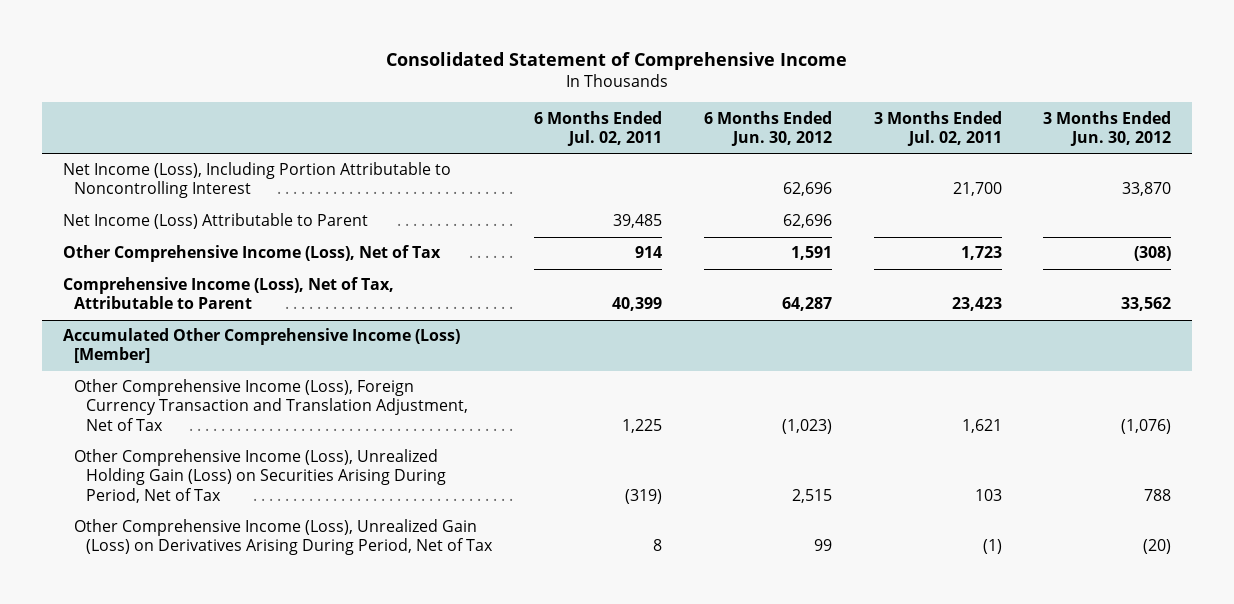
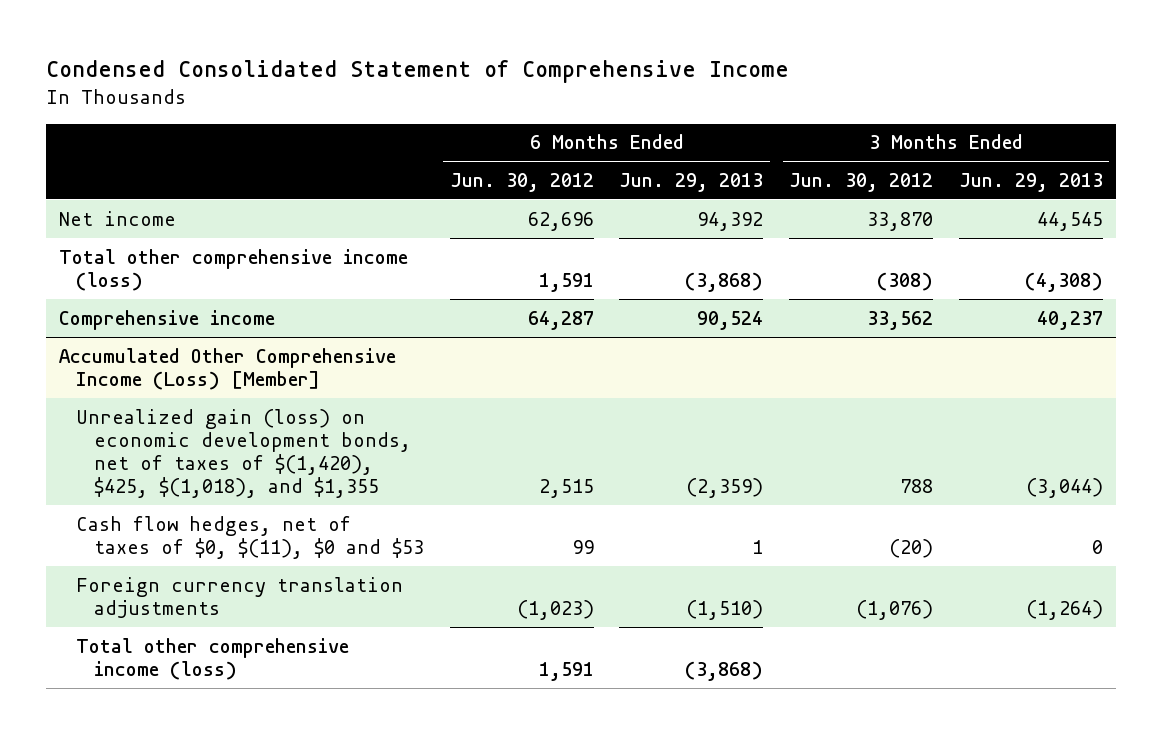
- Consolidated Statement of Comprehensive Income
+ Condensed Consolidated Statement of Comprehensive Income
- | 6 Months Ended Jul. 02, 2011 | 6 Months Ended Jun. 30, 2012 | 3 Months Ended Jul. 02, 2011 | 3 Months Ended Jun. 30, 2012
+ | 6 Months Ended Jun. 30, 2012 | 6 Months Ended Jun. 29, 2013 | 3 Months Ended Jun. 30, 2012 | 3 Months Ended Jun. 29, 2013
- Net Income (Loss), Including Portion Attributable to Noncontrolling Interest | | 62,696 | 21,700 | 33,870
- Net Income (Loss) Attributable to Parent | 39,485 | 62,696 | |
- Other Comprehensive Income (Loss), Net of Tax | 914 | 1,591 | 1,723 | (308)
- Comprehensive Income (Loss), Net of Tax, Attributable to Parent | 40,399 | 64,287 | 23,423 | 33,562
+ Net income | 62,696 | 94,392 | 33,870 | 44,545
+ Total other comprehensive income (loss) | 1,591 | (3,868) | (308) | (4,308)
+ Comprehensive income | 64,287 | 90,524 | 33,562 | 40,237
@ Accumulated Other Comprehensive Income (Loss) [Member]
- Other Comprehensive Income (Loss), Foreign Currency Transaction and Translation Adjustment, Net of Tax | 1,225 | (1,023) | 1,621 | (1,076)
- Other Comprehensive Income (Loss), Unrealized Holding Gain (Loss) on Securities Arising During Period, Net of Tax | (319) | 2,515 | 103 | 788
- Other Comprehensive Income (Loss), Unrealized Gain (Loss) on Derivatives Arising During Period, Net of Tax | 8 | 99 | (1) | (20)
+ Unrealized gain (loss) on economic development bonds, net of taxes of $(1,420), $425, $(1,018), and $1,355 | 2,515 | (2,359) | 788 | (3,044)
+ Cash flow hedges, net of taxes of $0, $(11), $0 and $53 | 99 | 1 | (20) | 0
+ Foreign currency translation adjustments | (1,023) | (1,510) | (1,076) | (1,264)
+ Total other comprehensive income (loss) | 1,591 | (3,868) | |

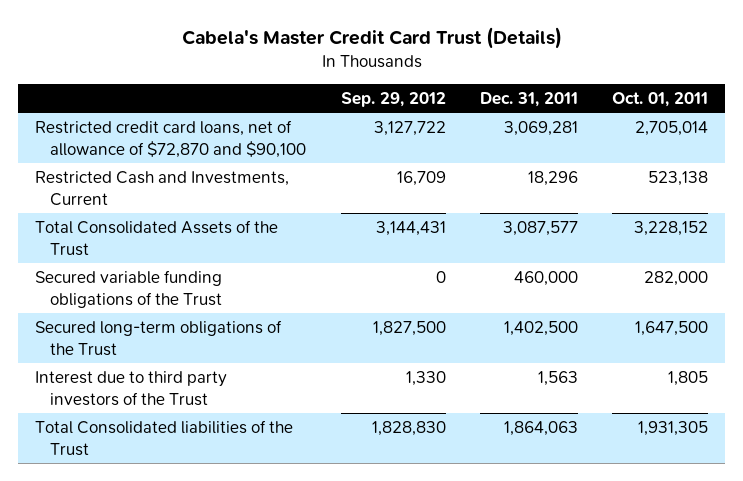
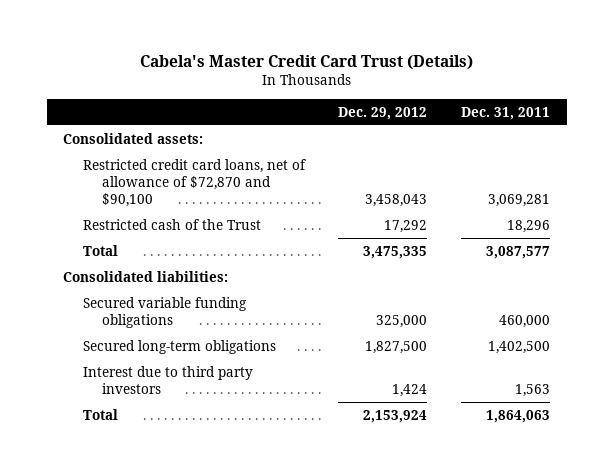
- | Sep. 29, 2012 | Dec. 31, 2011 | Oct. 01, 2011
+ | Dec. 29, 2012 | Dec. 31, 2011
+ Consolidated assets:
- Restricted Cash and Investments, Current | 16,709 | 18,296 | 523,138
- Total Consolidated Assets of the Trust | 3,144,431 | 3,087,577 | 3,228,152
- Secured variable funding obligations of the Trust | 0 | 460,000 | 282,000
- Secured long-term obligations of the Trust | 1,827,500 | 1,402,500 | 1,647,500
- Interest due to third party investors of the Trust | 1,330 | 1,563 | 1,805
- Total Consolidated liabilities of the Trust | 1,828,830 | 1,864,063 | 1,931,305
+ Restricted cash of the Trust | 17,292 | 18,296
+ Total | 3,475,335 | 3,087,577
+ Consolidated liabilities:
+ Secured variable funding obligations | 325,000 | 460,000
+ Secured long-term obligations | 1,827,500 | 1,402,500
+ Interest due to third party investors | 1,424 | 1,563
+ Total | 2,153,924 | 1,864,063

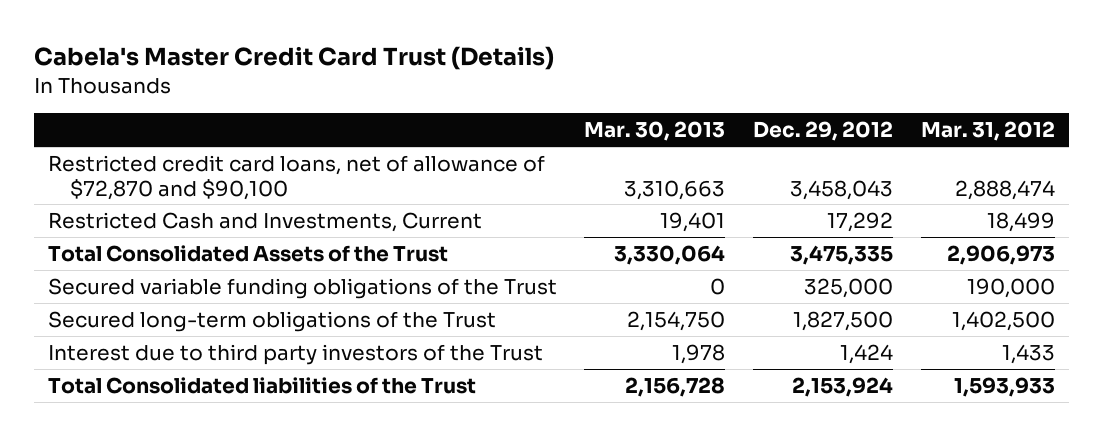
- | Dec. 29, 2012 | Dec. 31, 2011
+ | Mar. 30, 2013 | Dec. 29, 2012 | Mar. 31, 2012
- Consolidated assets:
- Restricted cash of the Trust | 17,292 | 18,296
- Total | 3,475,335 | 3,087,577
- Consolidated liabilities:
- Secured variable funding obligations | 325,000 | 460,000
- Secured long-term obligations | 1,827,500 | 1,402,500
- Interest due to third party investors | 1,424 | 1,563
- Total | 2,153,924 | 1,864,063
+ Restricted Cash and Investments, Current | 19,401 | 17,292 | 18,499
+ Total Consolidated Assets of the Trust | 3,330,064 | 3,475,335 | 2,906,973
+ Secured variable funding obligations of the Trust | 0 | 325,000 | 190,000
+ Secured long-term obligations of the Trust | 2,154,750 | 1,827,500 | 1,402,500
+ Interest due to third party investors of the Trust | 1,978 | 1,424 | 1,433
+ Total Consolidated liabilities of the Trust | 2,156,728 | 2,153,924 | 1,593,933

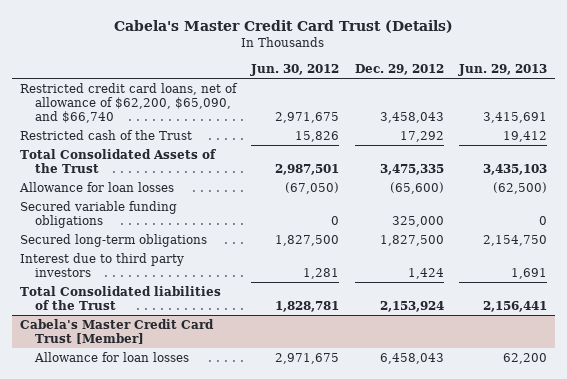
- | Mar. 30, 2013 | Dec. 29, 2012 | Mar. 31, 2012
+ | Jun. 30, 2012 | Dec. 29, 2012 | Jun. 29, 2013
- Restricted credit card loans, net of allowance of $72,870 and $90,100 | 3,310,663 | 3,458,043 | 2,888,474
- Restricted Cash and Investments, Current | 19,401 | 17,292 | 18,499
+ Restricted credit card loans, net of allowance of $62,200, $65,090, and $66,740 | 2,971,675 | 3,458,043 | 3,415,691
+ Restricted cash of the Trust | 15,826 | 17,292 | 19,412
- Secured variable funding obligations of the Trust | 0 | 325,000 | 190,000
- Secured long-term obligations of the Trust | 2,154,750 | 1,827,500 | 1,402,500
- Interest due to third party investors of the Trust | 1,978 | 1,424 | 1,433
+ Allowance for loan losses | (67,050) | (65,600) | (62,500)
+ Secured variable funding obligations | 0 | 325,000 | 0
+ Secured long-term obligations | 1,827,500 | 1,827,500 | 2,154,750
+ Interest due to third party investors | 1,281 | 1,424 | 1,691
+ Cabela's Master Credit Card Trust [Member]
+ Allowance for loan losses | 2,971,675 | 6,458,043 | 62,200

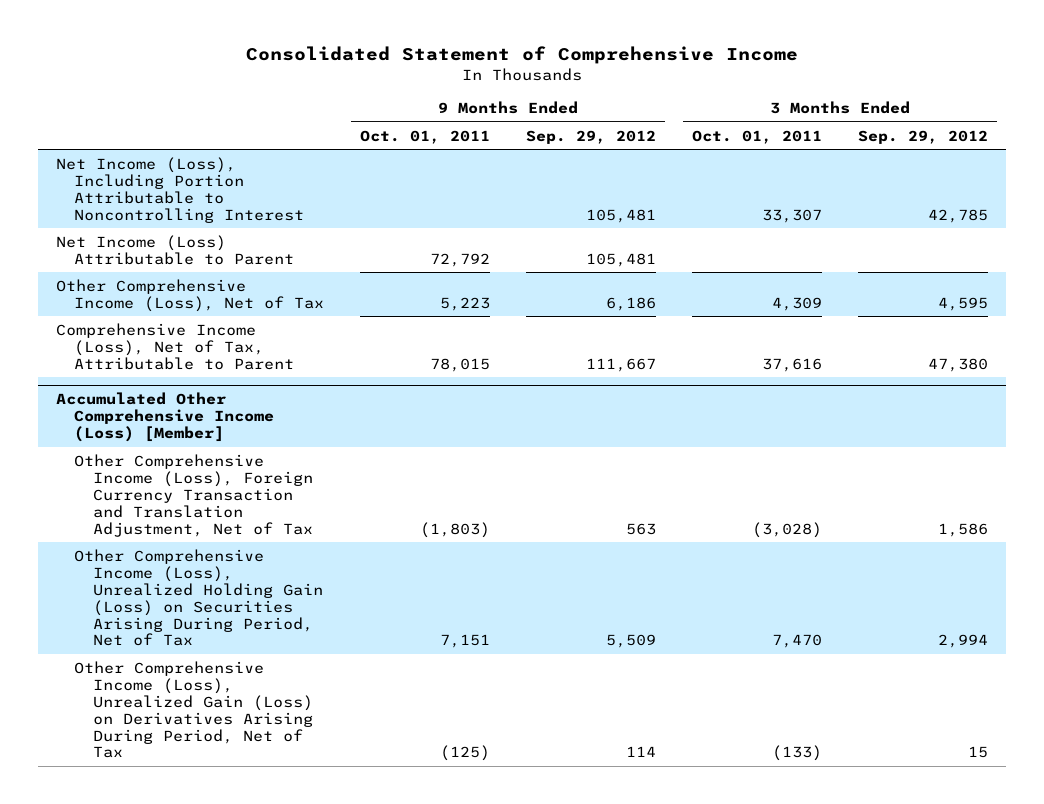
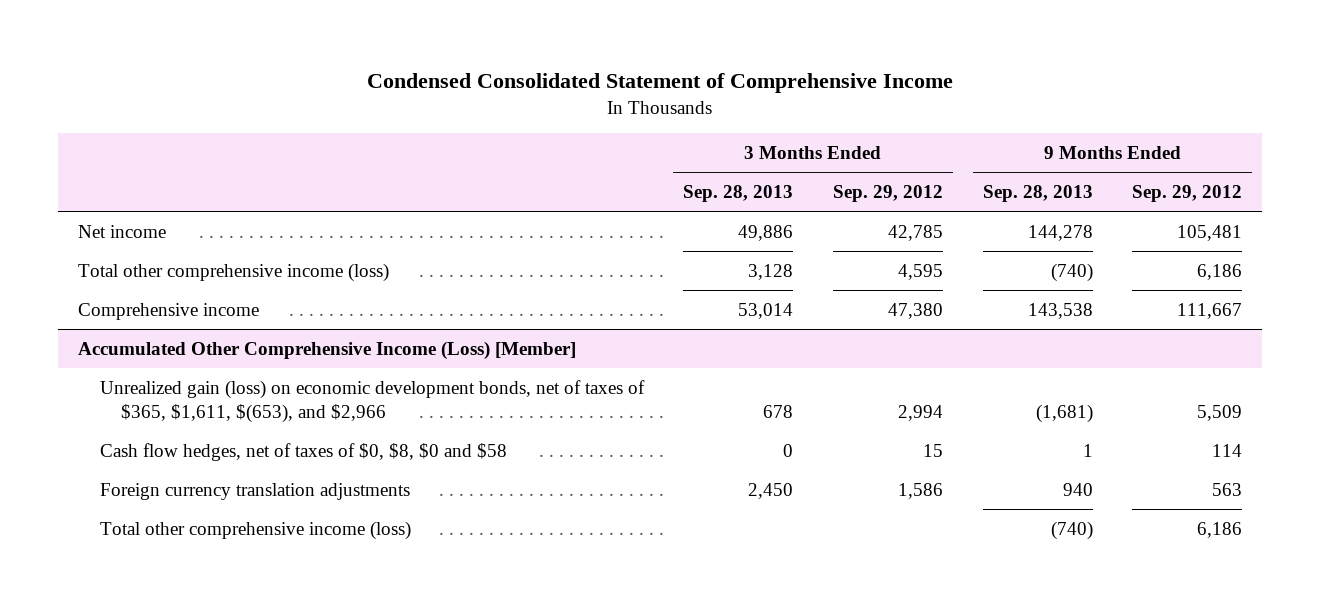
- Consolidated Statement of Comprehensive Income
+ Condensed Consolidated Statement of Comprehensive Income
- | 9 Months Ended Oct. 01, 2011 | 9 Months Ended Sep. 29, 2012 | 3 Months Ended Oct. 01, 2011 | 3 Months Ended Sep. 29, 2012
+ | 3 Months Ended Sep. 28, 2013 | 3 Months Ended Sep. 29, 2012 | 9 Months Ended Sep. 28, 2013 | 9 Months Ended Sep. 29, 2012
- Net Income (Loss), Including Portion Attributable to Noncontrolling Interest | | 105,481 | 33,307 | 42,785
- Net Income (Loss) Attributable to Parent | 72,792 | 105,481 | |
- Other Comprehensive Income (Loss), Net of Tax | 5,223 | 6,186 | 4,309 | 4,595
- Comprehensive Income (Loss), Net of Tax, Attributable to Parent | 78,015 | 111,667 | 37,616 | 47,380
+ Net income | 49,886 | 42,785 | 144,278 | 105,481
+ Total other comprehensive income (loss) | 3,128 | 4,595 | (740) | 6,186
+ Comprehensive income | 53,014 | 47,380 | 143,538 | 111,667
@ Accumulated Other Comprehensive Income (Loss) [Member]
- Other Comprehensive Income (Loss), Foreign Currency Transaction and Translation Adjustment, Net of Tax | (1,803) | 563 | (3,028) | 1,586
- Other Comprehensive Income (Loss), Unrealized Holding Gain (Loss) on Securities Arising During Period, Net of Tax | 7,151 | 5,509 | 7,470 | 2,994
- Other Comprehensive Income (Loss), Unrealized Gain (Loss) on Derivatives Arising During Period, Net of Tax | (125) | 114 | (133) | 15
+ Unrealized gain (loss) on economic development bonds, net of taxes of $365, $1,611, $(653), and $2,966 | 678 | 2,994 | (1,681) | 5,509
+ Cash flow hedges, net of taxes of $0, $8, $0 and $58 | 0 | 15 | 1 | 114
+ Foreign currency translation adjustments | 2,450 | 1,586 | 940 | 563
+ Total other comprehensive income (loss) | | | (740) | 6,186

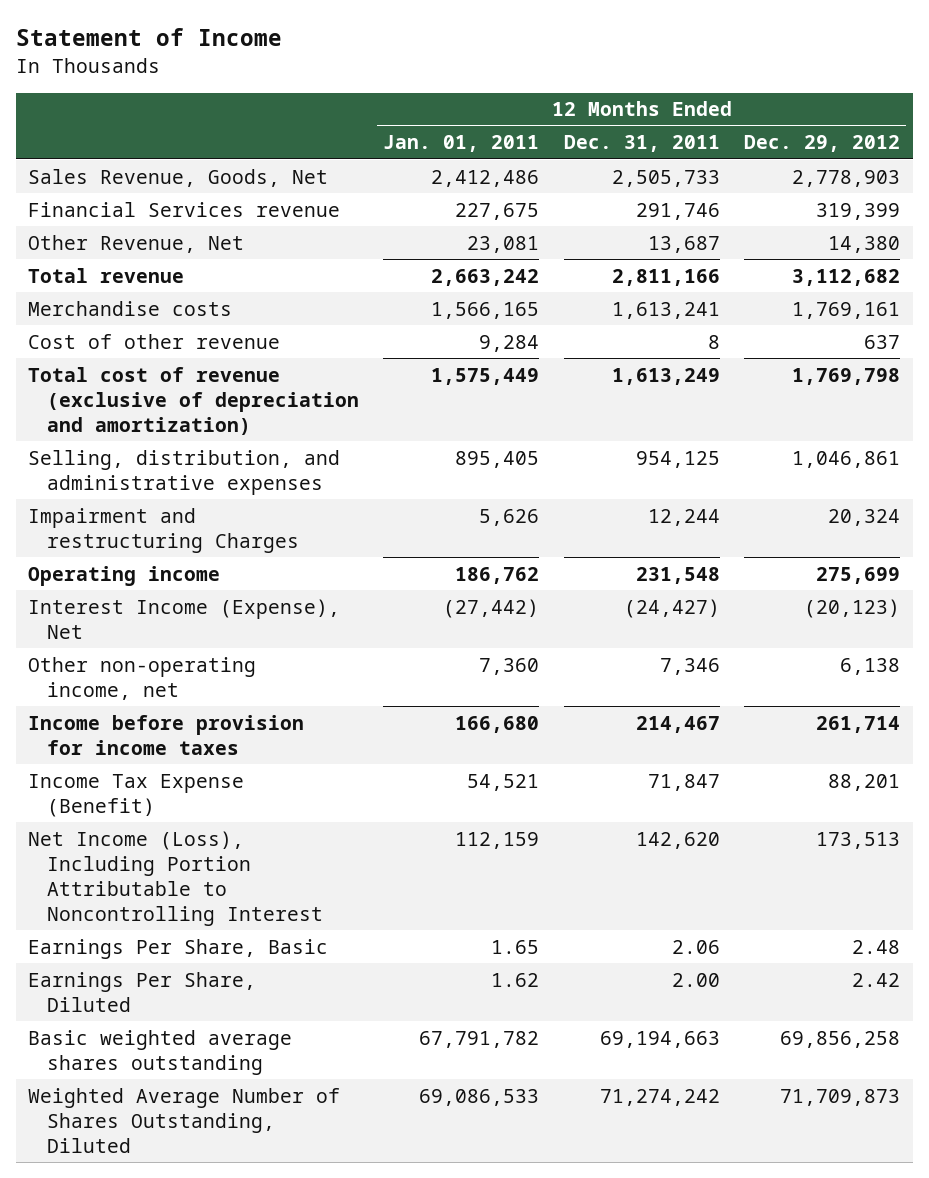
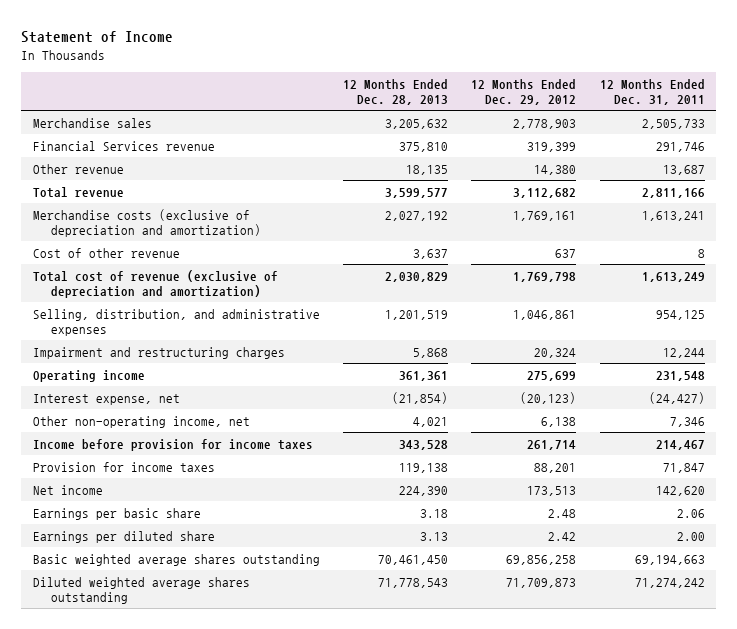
- | 12 Months Ended Jan. 01, 2011 | 12 Months Ended Dec. 31, 2011 | 12 Months Ended Dec. 29, 2012
+ | 12 Months Ended Dec. 28, 2013 | 12 Months Ended Dec. 29, 2012 | 12 Months Ended Dec. 31, 2011
- Sales Revenue, Goods, Net | 2,412,486 | 2,505,733 | 2,778,903
+ Merchandise sales | 3,205,632 | 2,778,903 | 2,505,733
- Other Revenue, Net | 23,081 | 13,687 | 14,380
+ Other revenue | 18,135 | 14,380 | 13,687
- Merchandise costs | 1,566,165 | 1,613,241 | 1,769,161
+ Merchandise costs (exclusive of depreciation and amortization) | 2,027,192 | 1,769,161 | 1,613,241
- Impairment and restructuring Charges | 5,626 | 12,244 | 20,324
+ Impairment and restructuring charges | 5,868 | 20,324 | 12,244
- Interest Income (Expense), Net | (27,442) | (24,427) | (20,123)
+ Interest expense, net | (21,854) | (20,123) | (24,427)
- Income Tax Expense (Benefit) | 54,521 | 71,847 | 88,201
- Net Income (Loss), Including Portion Attributable to Noncontrolling Interest | 112,159 | 142,620 | 173,513
- Earnings Per Share, Basic | 1.65 | 2.06 | 2.48
- Earnings Per Share, Diluted | 1.62 | 2.00 | 2.42
+ Provision for income taxes | 119,138 | 88,201 | 71,847
+ Net income | 224,390 | 173,513 | 142,620
+ Earnings per basic share | 3.18 | 2.48 | 2.06
+ Earnings per diluted share | 3.13 | 2.42 | 2.00
- Weighted Average Number of Shares Outstanding, Diluted | 69,086,533 | 71,274,242 | 71,709,873
+ Diluted weighted average shares outstanding | 71,778,543 | 71,709,873 | 71,274,242

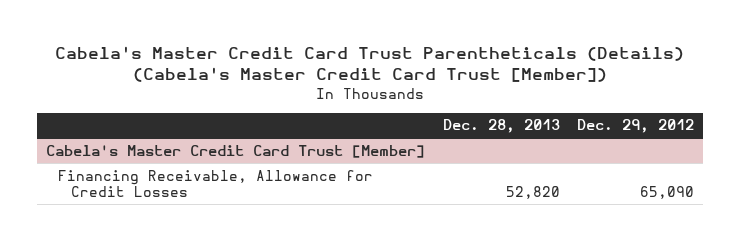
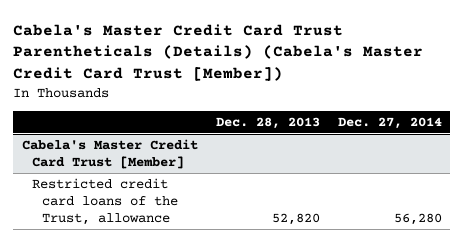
- | Dec. 28, 2013 | Dec. 29, 2012
+ | Dec. 28, 2013 | Dec. 27, 2014
@ Cabela's Master Credit Card Trust [Member]
- Financing Receivable, Allowance for Credit Losses | 52,820 | 65,090
+ Restricted credit card loans of the Trust, allowance | 52,820 | 56,280

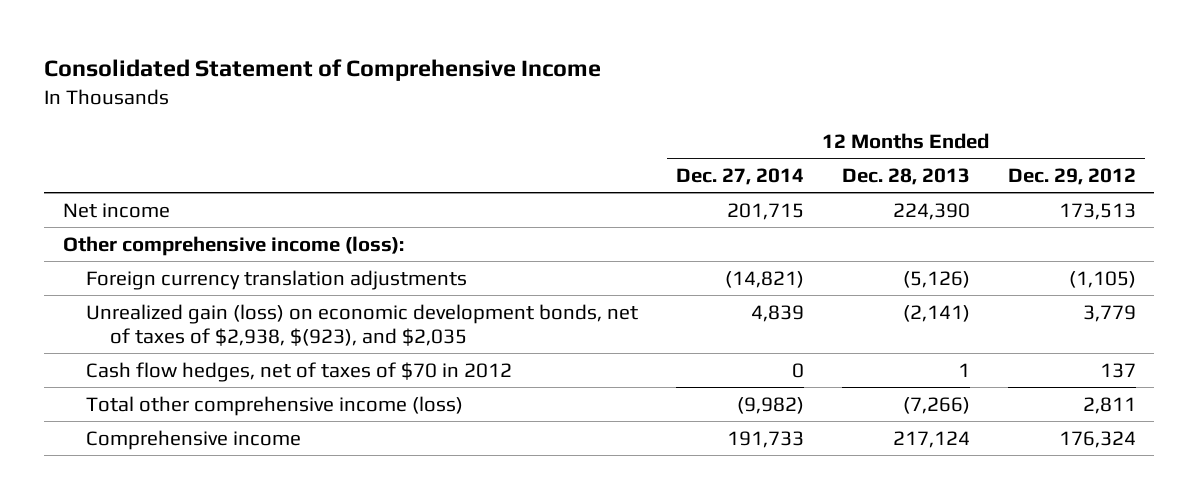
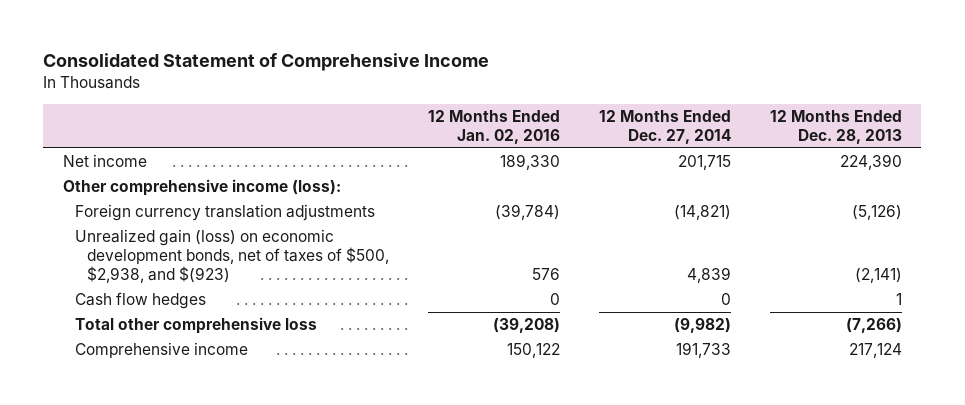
- | 12 Months Ended Dec. 27, 2014 | 12 Months Ended Dec. 28, 2013 | 12 Months Ended Dec. 29, 2012
+ | 12 Months Ended Jan. 02, 2016 | 12 Months Ended Dec. 27, 2014 | 12 Months Ended Dec. 28, 2013
- Unrealized gain (loss) on economic development bonds, net of taxes of $2,938, $(923), and $2,035 | 4,839 | (2,141) | 3,779
- Cash flow hedges, net of taxes of $70 in 2012 | 0 | 1 | 137
- Total other comprehensive income (loss) | (9,982) | (7,266) | 2,811
+ Unrealized gain (loss) on economic development bonds, net of taxes of $500, $2,938, and $(923) | 576 | 4,839 | (2,141)
+ Cash flow hedges | 0 | 0 | 1
+ Total other comprehensive loss | (39,208) | (9,982) | (7,266)

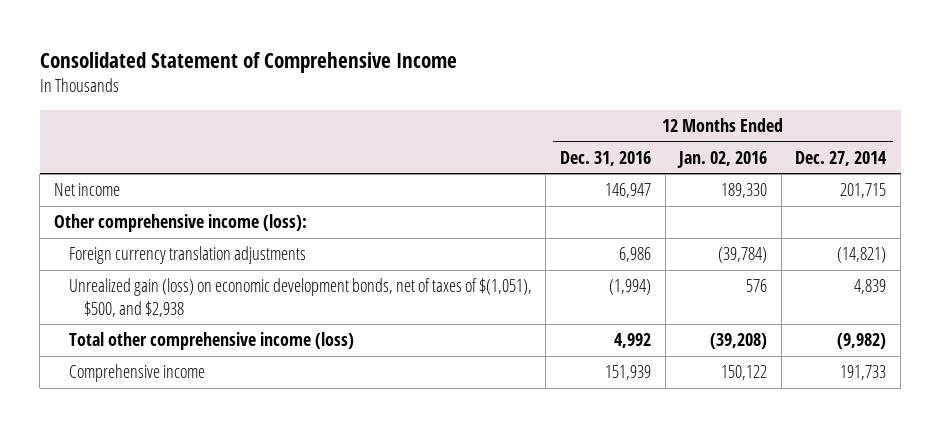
- | 12 Months Ended Jan. 02, 2016 | 12 Months Ended Dec. 27, 2014 | 12 Months Ended Dec. 28, 2013
+ | 12 Months Ended Dec. 31, 2016 | 12 Months Ended Jan. 02, 2016 | 12 Months Ended Dec. 27, 2014
- Unrealized gain (loss) on economic development bonds, net of taxes of $500, $2,938, and $(923) | 576 | 4,839 | (2,141)
- Cash flow hedges | 0 | 0 | 1
- Total other comprehensive loss | (39,208) | (9,982) | (7,266)
+ Unrealized gain (loss) on economic development bonds, net of taxes of $(1,051), $500, and $2,938 | (1,994) | 576 | 4,839
+ Total other comprehensive income (loss) | 4,992 | (39,208) | (9,982)

